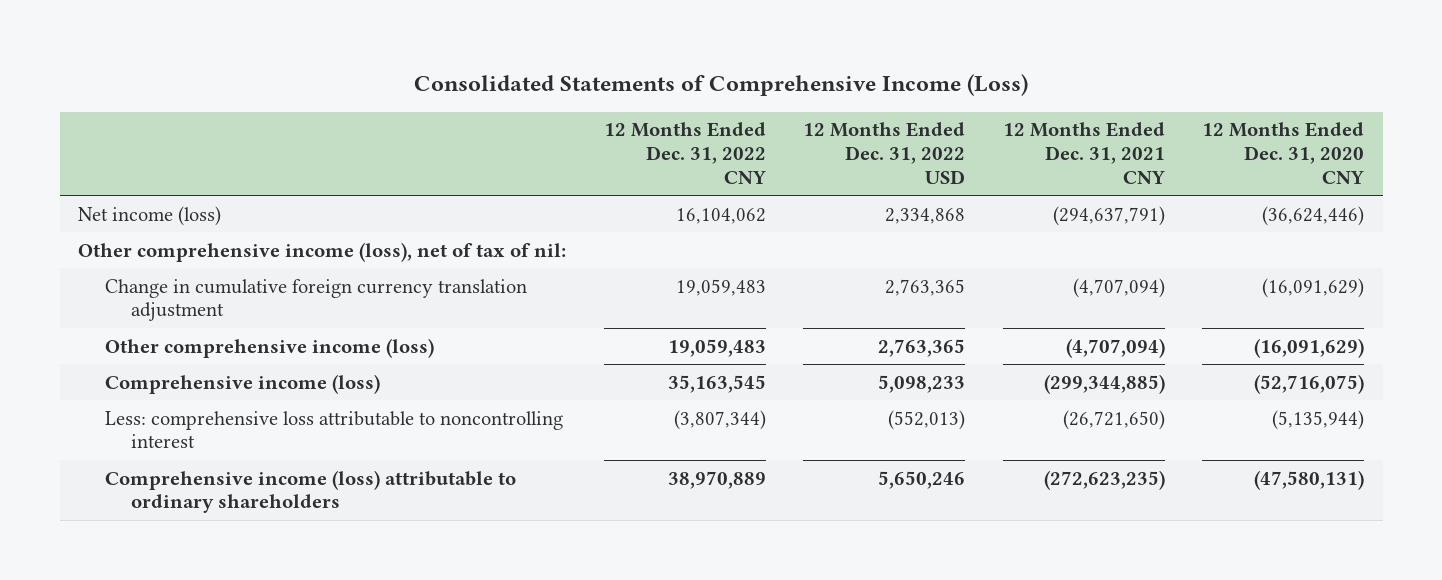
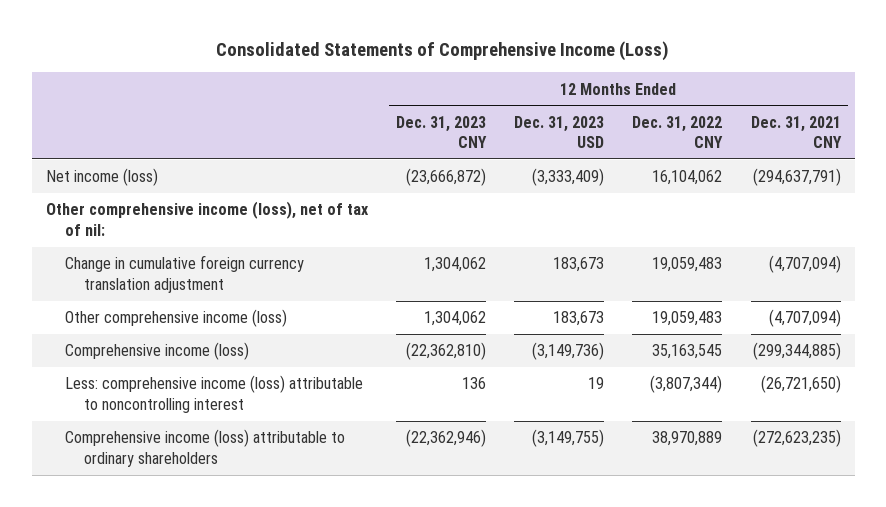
- | 12 Months Ended Dec. 31, 2022 CNY | 12 Months Ended Dec. 31, 2022 USD | 12 Months Ended Dec. 31, 2021 CNY | 12 Months Ended Dec. 31, 2020 CNY
+ | 12 Months Ended Dec. 31, 2023 CNY | 12 Months Ended Dec. 31, 2023 USD | 12 Months Ended Dec. 31, 2022 CNY | 12 Months Ended Dec. 31, 2021 CNY
- Less: comprehensive loss attributable to noncontrolling interest | (3,807,344) | (552,013) | (26,721,650) | (5,135,944)
+ Less: comprehensive income (loss) attributable to noncontrolling interest | 136 | 19 | (3,807,344) | (26,721,650)

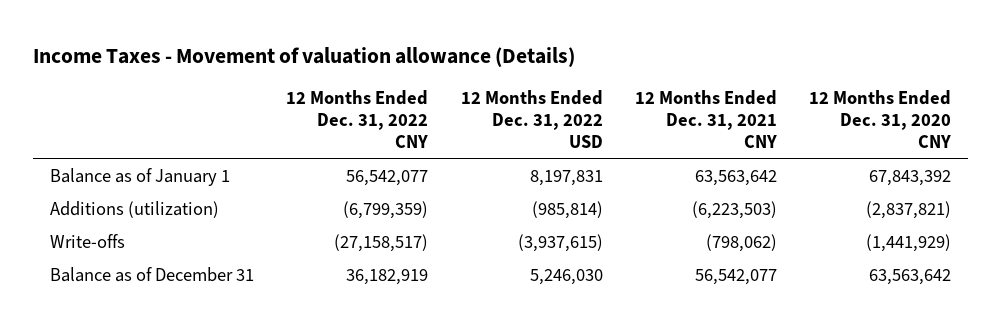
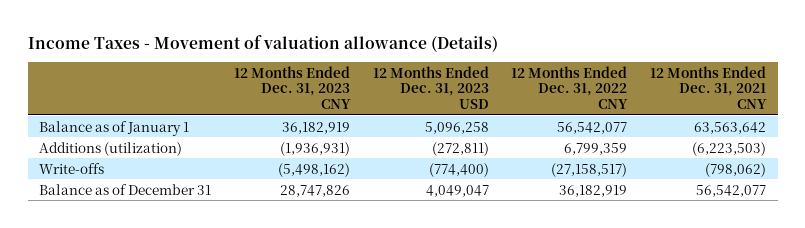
- | 12 Months Ended Dec. 31, 2022 CNY | 12 Months Ended Dec. 31, 2022 USD | 12 Months Ended Dec. 31, 2021 CNY | 12 Months Ended Dec. 31, 2020 CNY
+ | 12 Months Ended Dec. 31, 2023 CNY | 12 Months Ended Dec. 31, 2023 USD | 12 Months Ended Dec. 31, 2022 CNY | 12 Months Ended Dec. 31, 2021 CNY
- Additions (utilization) | (6,799,359) | (985,814) | (6,223,503) | (2,837,821)
+ Additions (utilization) | (1,936,931) | (272,811) | 6,799,359 | (6,223,503)

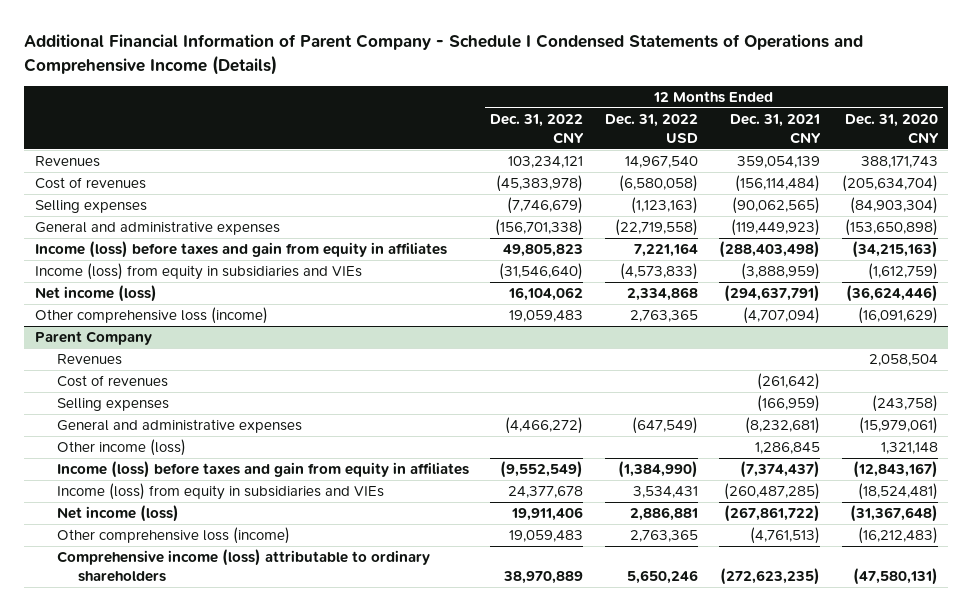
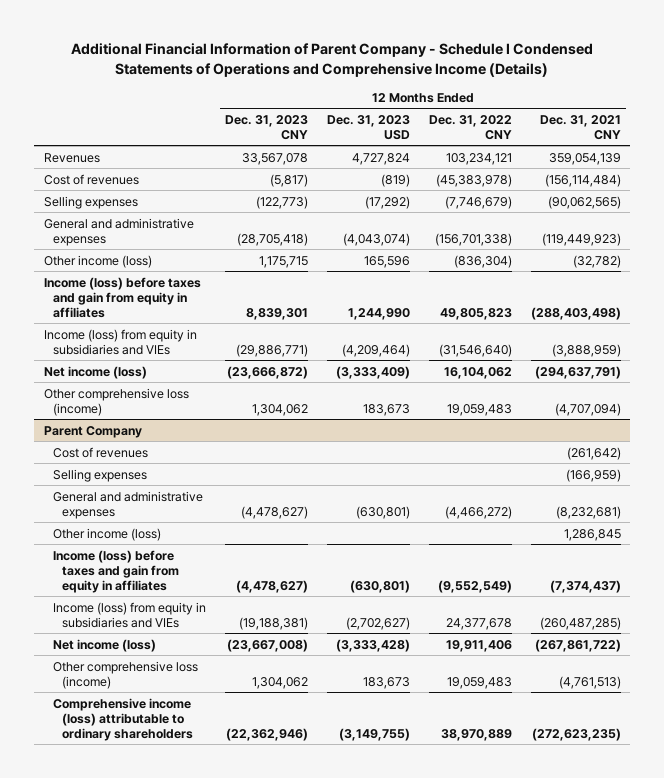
- | 12 Months Ended Dec. 31, 2022 CNY | 12 Months Ended Dec. 31, 2022 USD | 12 Months Ended Dec. 31, 2021 CNY | 12 Months Ended Dec. 31, 2020 CNY
+ | 12 Months Ended Dec. 31, 2023 CNY | 12 Months Ended Dec. 31, 2023 USD | 12 Months Ended Dec. 31, 2022 CNY | 12 Months Ended Dec. 31, 2021 CNY
+ Other income (loss) | 1,175,715 | 165,596 | (836,304) | (32,782)
@ Parent Company
- Revenues | | | | 2,058,504

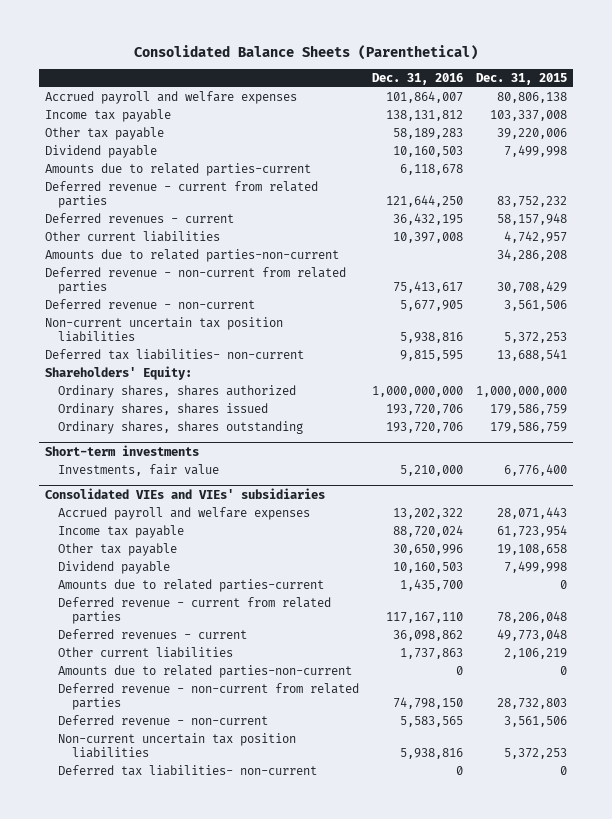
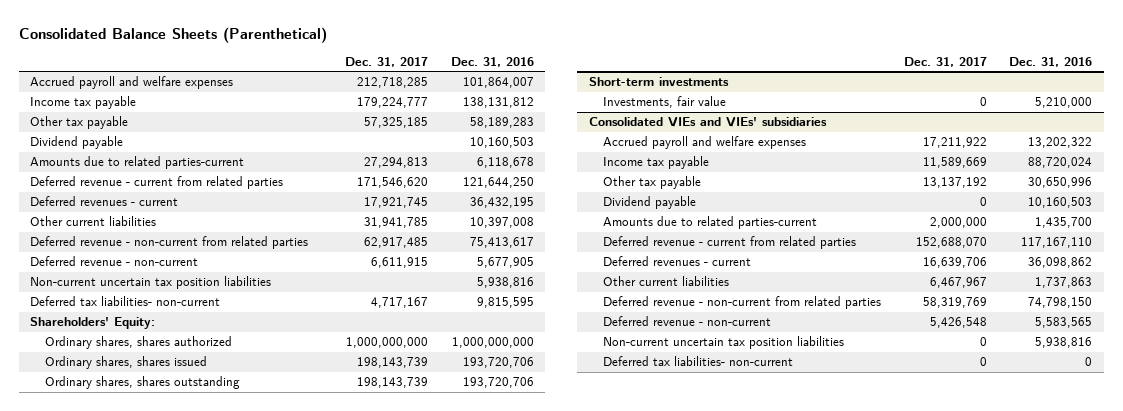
- | Dec. 31, 2016 | Dec. 31, 2015
+ | Dec. 31, 2017 | Dec. 31, 2016
- Amounts due to related parties-non-current | | 34,286,208
@ Consolidated VIEs and VIEs' subsidiaries
- Amounts due to related parties-non-current | 0 | 0

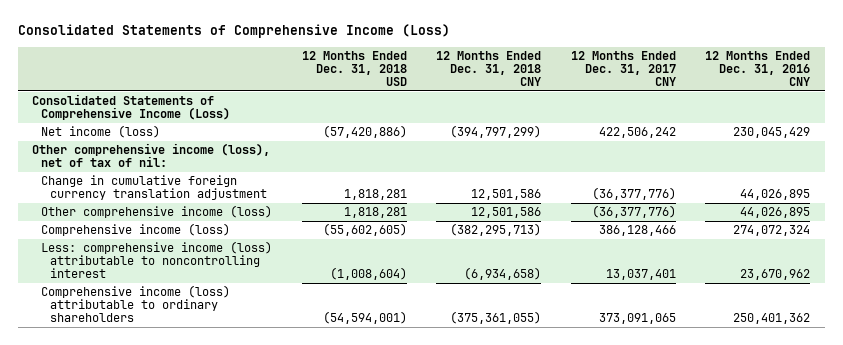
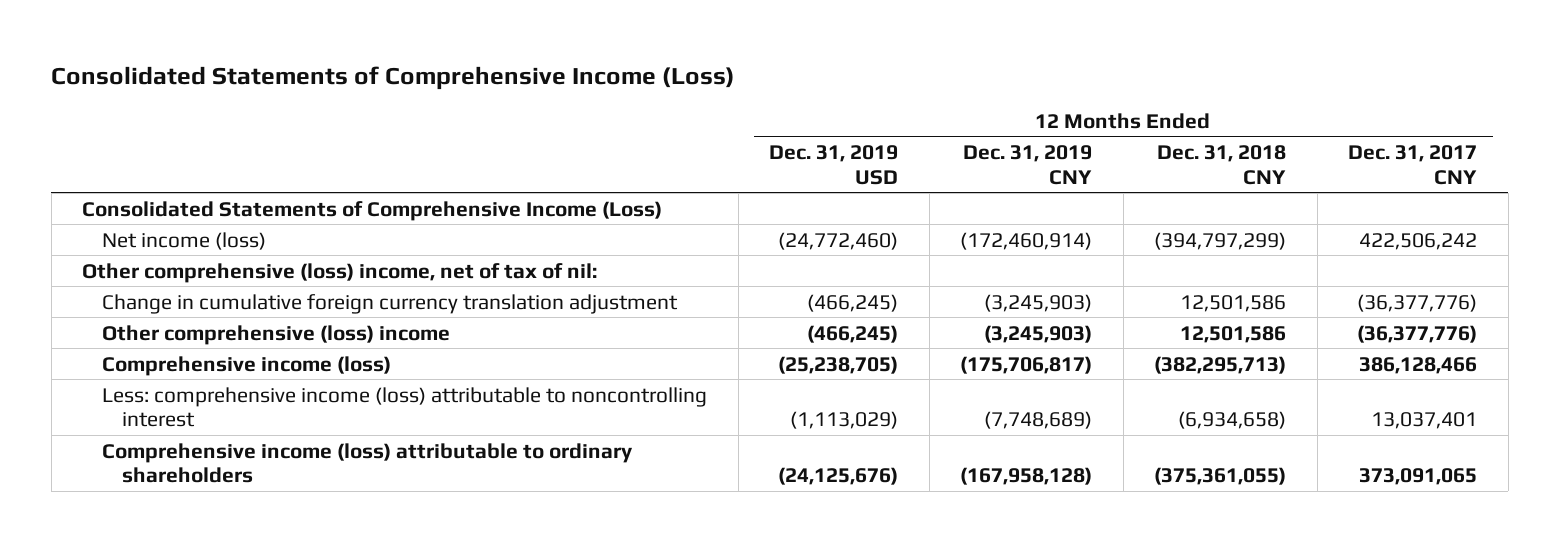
- | 12 Months Ended Dec. 31, 2018 USD | 12 Months Ended Dec. 31, 2018 CNY | 12 Months Ended Dec. 31, 2017 CNY | 12 Months Ended Dec. 31, 2016 CNY
+ | 12 Months Ended Dec. 31, 2019 USD | 12 Months Ended Dec. 31, 2019 CNY | 12 Months Ended Dec. 31, 2018 CNY | 12 Months Ended Dec. 31, 2017 CNY
- Other comprehensive income (loss), net of tax of nil:
+ Other comprehensive (loss) income, net of tax of nil:
- Other comprehensive income (loss) | 1,818,281 | 12,501,586 | (36,377,776) | 44,026,895
+ Other comprehensive (loss) income | (466,245) | (3,245,903) | 12,501,586 | (36,377,776)

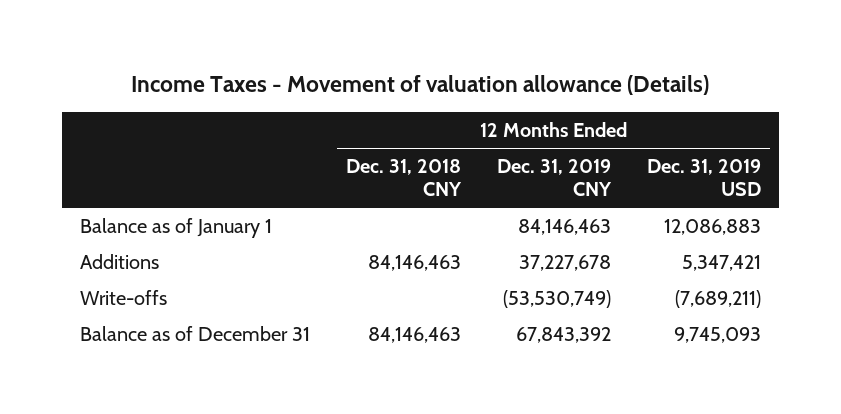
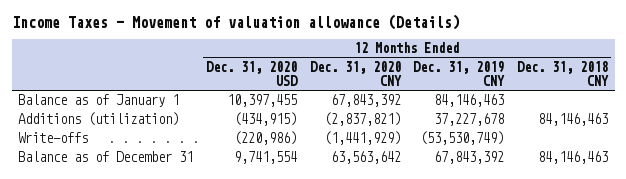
- | 12 Months Ended Dec. 31, 2018 CNY | 12 Months Ended Dec. 31, 2019 CNY | 12 Months Ended Dec. 31, 2019 USD
+ | 12 Months Ended Dec. 31, 2020 USD | 12 Months Ended Dec. 31, 2020 CNY | 12 Months Ended Dec. 31, 2019 CNY | 12 Months Ended Dec. 31, 2018 CNY
- Additions | 84,146,463 | 37,227,678 | 5,347,421
+ Additions (utilization) | (434,915) | (2,837,821) | 37,227,678 | 84,146,463

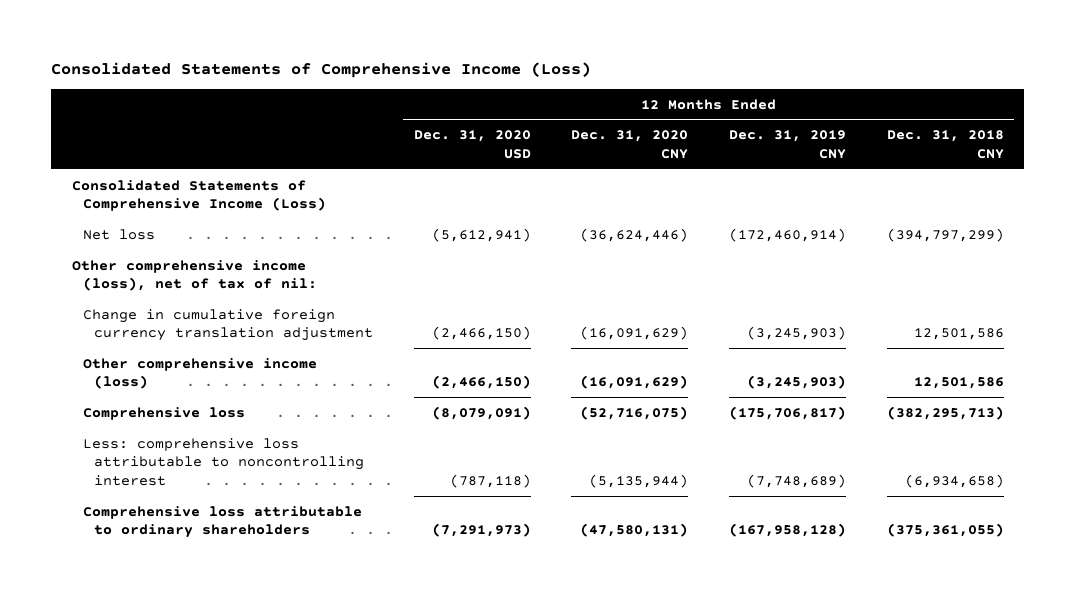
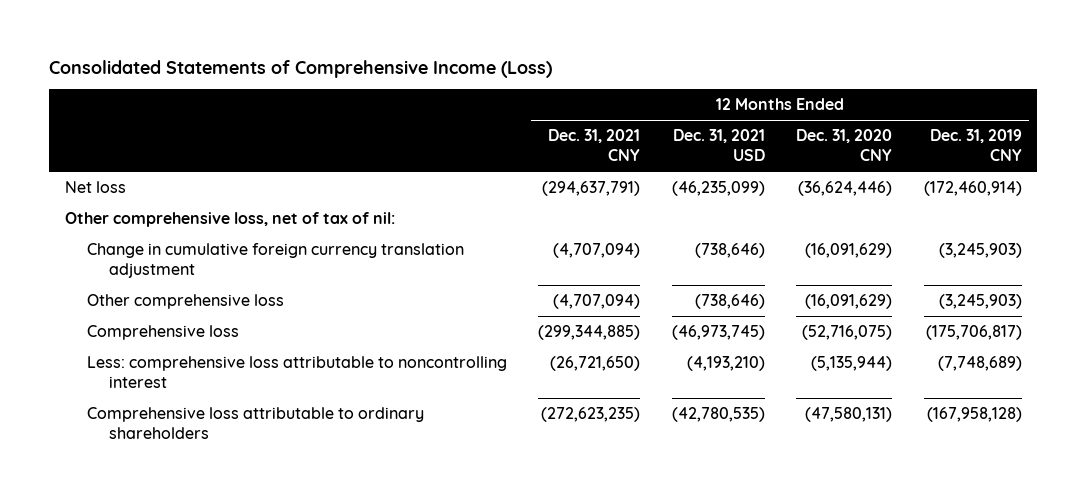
- | 12 Months Ended Dec. 31, 2020 USD | 12 Months Ended Dec. 31, 2020 CNY | 12 Months Ended Dec. 31, 2019 CNY | 12 Months Ended Dec. 31, 2018 CNY
+ | 12 Months Ended Dec. 31, 2021 CNY | 12 Months Ended Dec. 31, 2021 USD | 12 Months Ended Dec. 31, 2020 CNY | 12 Months Ended Dec. 31, 2019 CNY
- Consolidated Statements of Comprehensive Income (Loss)
- Other comprehensive income (loss), net of tax of nil:
+ Other comprehensive loss, net of tax of nil:
- Other comprehensive income (loss) | (2,466,150) | (16,091,629) | (3,245,903) | 12,501,586
+ Other comprehensive loss | (4,707,094) | (738,646) | (16,091,629) | (3,245,903)

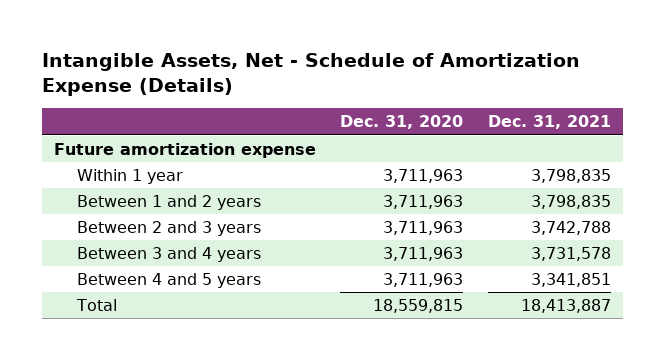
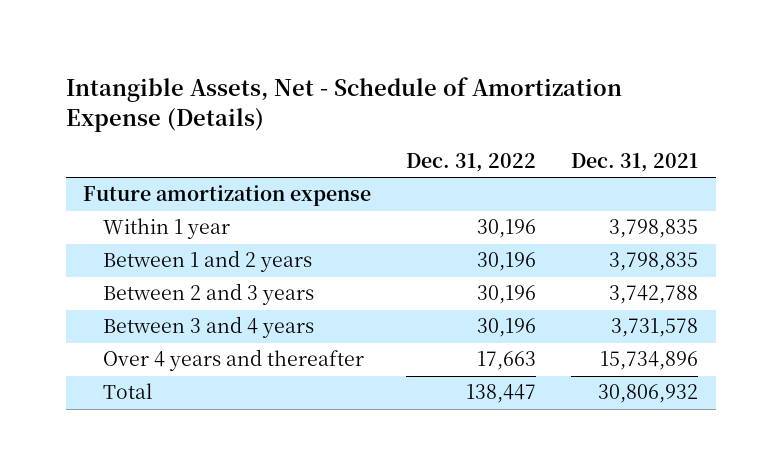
- | Dec. 31, 2020 | Dec. 31, 2021
+ | Dec. 31, 2022 | Dec. 31, 2021
- Between 4 and 5 years | 3,711,963 | 3,341,851
- Total | 18,559,815 | 18,413,887
+ Over 4 years and thereafter | 17,663 | 15,734,896
+ Total | 138,447 | 30,806,932

